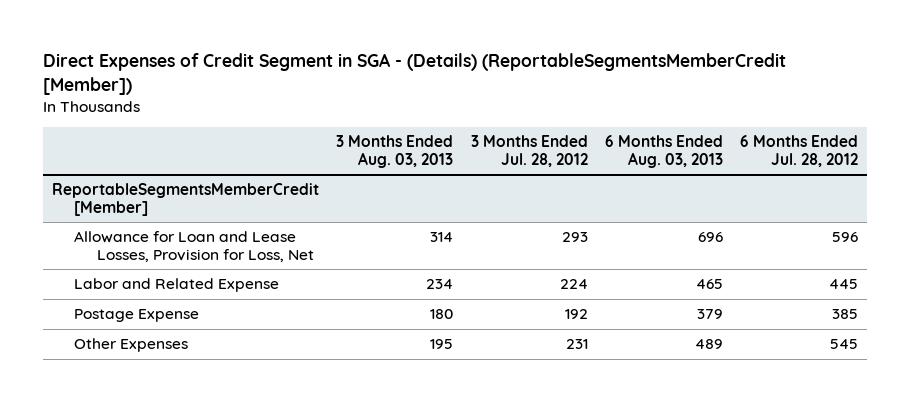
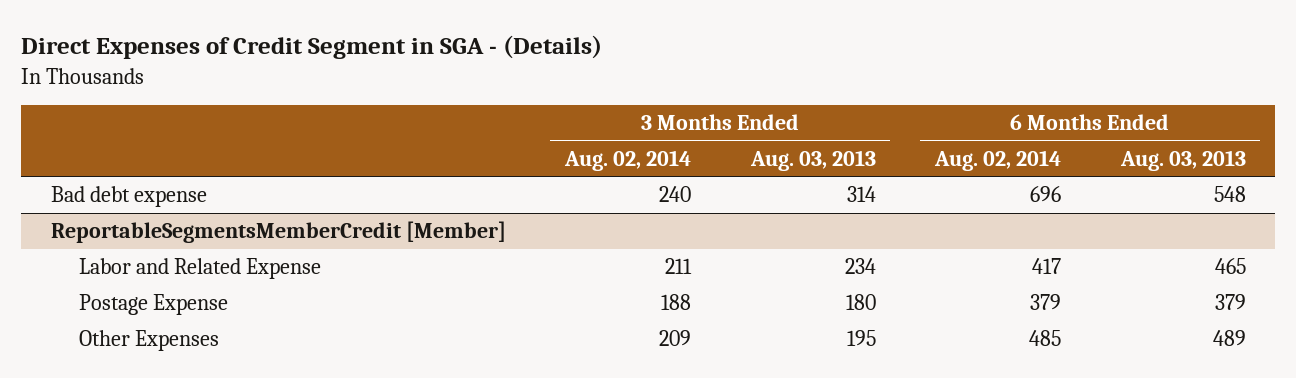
- Direct Expenses of Credit Segment in SGA - (Details) (ReportableSegmentsMemberCredit [Member])
+ Direct Expenses of Credit Segment in SGA - (Details)
- | 3 Months Ended Aug. 03, 2013 | 3 Months Ended Jul. 28, 2012 | 6 Months Ended Aug. 03, 2013 | 6 Months Ended Jul. 28, 2012
+ | 3 Months Ended Aug. 02, 2014 | 3 Months Ended Aug. 03, 2013 | 6 Months Ended Aug. 02, 2014 | 6 Months Ended Aug. 03, 2013
+ Bad debt expense | 240 | 314 | 696 | 548
@ ReportableSegmentsMemberCredit [Member]
- Allowance for Loan and Lease Losses, Provision for Loss, Net | 314 | 293 | 696 | 596

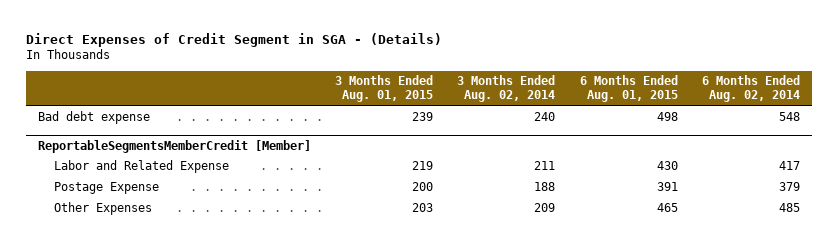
- | 3 Months Ended Aug. 02, 2014 | 3 Months Ended Aug. 03, 2013 | 6 Months Ended Aug. 02, 2014 | 6 Months Ended Aug. 03, 2013
+ | 3 Months Ended Aug. 01, 2015 | 3 Months Ended Aug. 02, 2014 | 6 Months Ended Aug. 01, 2015 | 6 Months Ended Aug. 02, 2014
- Bad debt expense | 240 | 314 | 696 | 548
+ Bad debt expense | 239 | 240 | 498 | 548

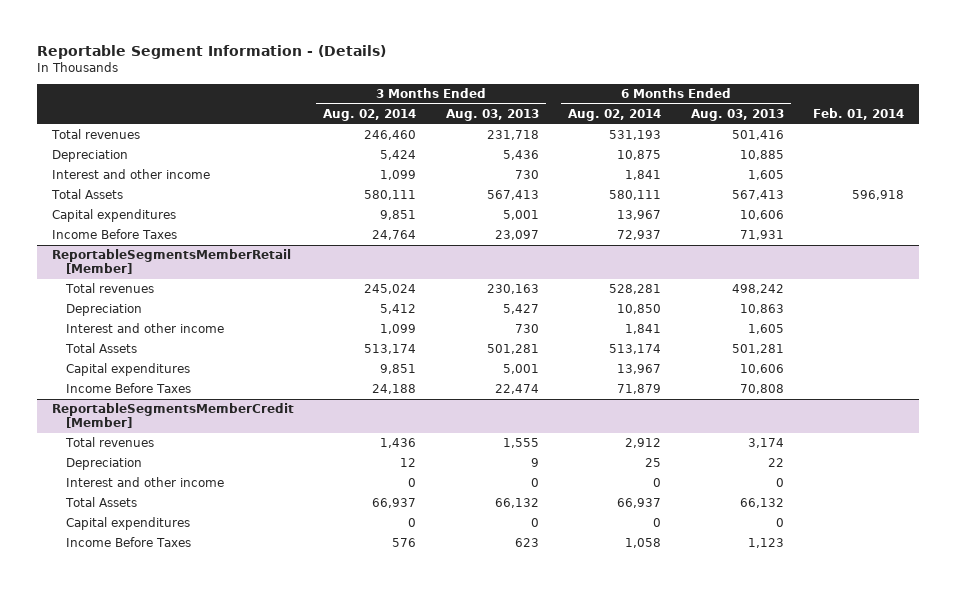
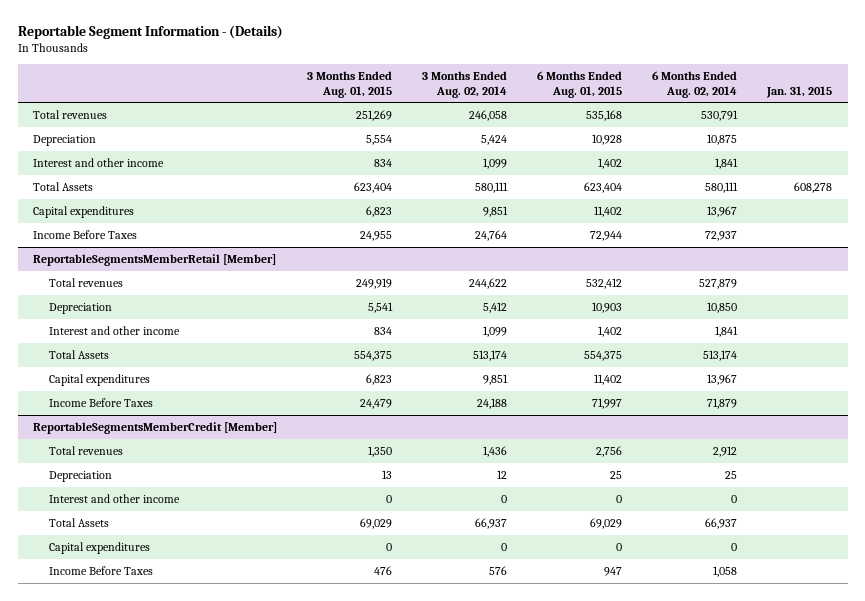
- | 3 Months Ended Aug. 02, 2014 | 3 Months Ended Aug. 03, 2013 | 6 Months Ended Aug. 02, 2014 | 6 Months Ended Aug. 03, 2013 | Feb. 01, 2014
+ | 3 Months Ended Aug. 01, 2015 | 3 Months Ended Aug. 02, 2014 | 6 Months Ended Aug. 01, 2015 | 6 Months Ended Aug. 02, 2014 | Jan. 31, 2015
- Total revenues | 246,460 | 231,718 | 531,193 | 501,416 |
+ Total revenues | 251,269 | 246,058 | 535,168 | 530,791 |
@ ReportableSegmentsMemberRetail [Member]
- Total revenues | 245,024 | 230,163 | 528,281 | 498,242 |
+ Total revenues | 249,919 | 244,622 | 532,412 | 527,879 |

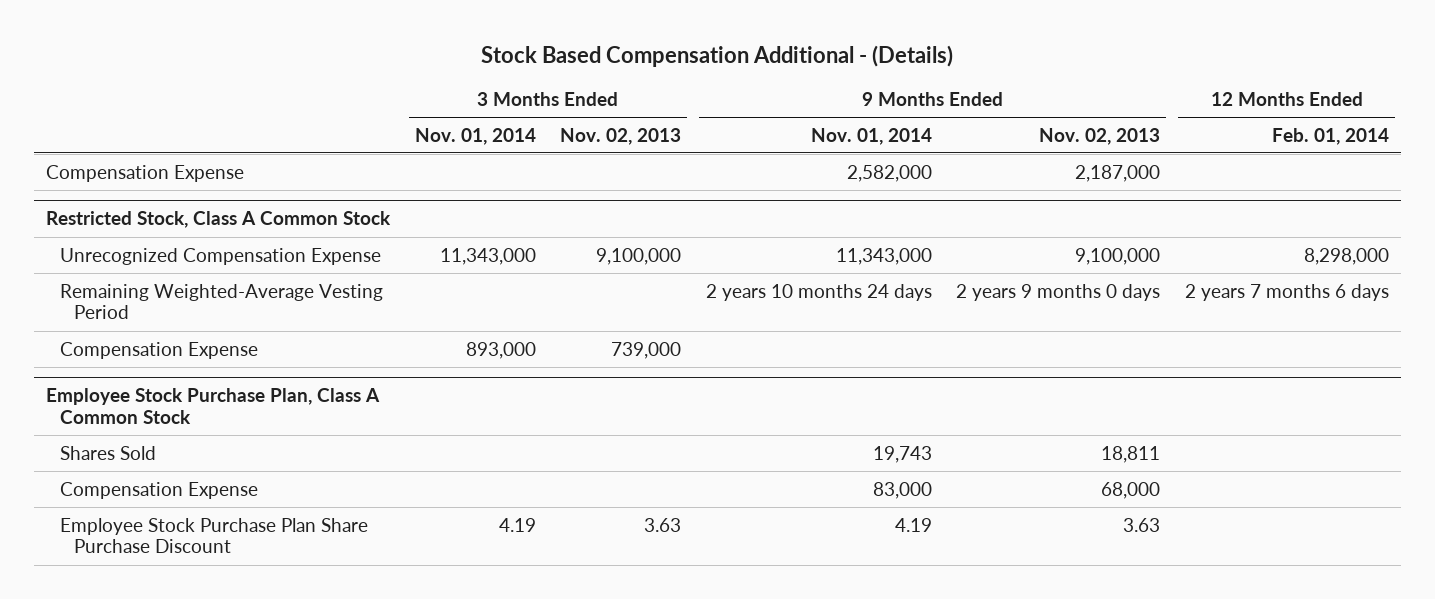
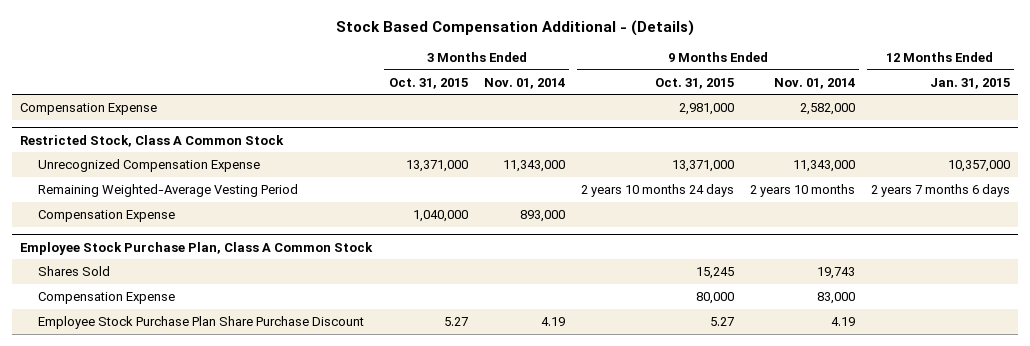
- | 3 Months Ended Nov. 01, 2014 | 3 Months Ended Nov. 02, 2013 | 9 Months Ended Nov. 01, 2014 | 9 Months Ended Nov. 02, 2013 | 12 Months Ended Feb. 01, 2014
+ | 3 Months Ended Oct. 31, 2015 | 3 Months Ended Nov. 01, 2014 | 9 Months Ended Oct. 31, 2015 | 9 Months Ended Nov. 01, 2014 | 12 Months Ended Jan. 31, 2015
@ Restricted Stock, Class A Common Stock
- Remaining Weighted-Average Vesting Period | | | 2 years 10 months 24 days | 2 years 9 months 0 days | 2 years 7 months 6 days
+ Remaining Weighted-Average Vesting Period | | | 2 years 10 months 24 days | 2 years 10 months | 2 years 7 months 6 days

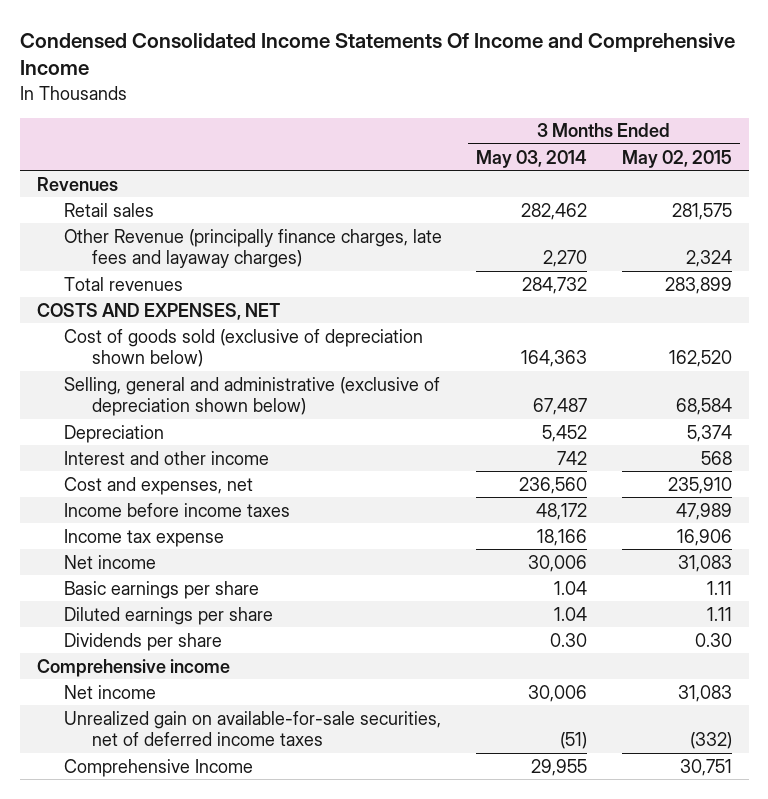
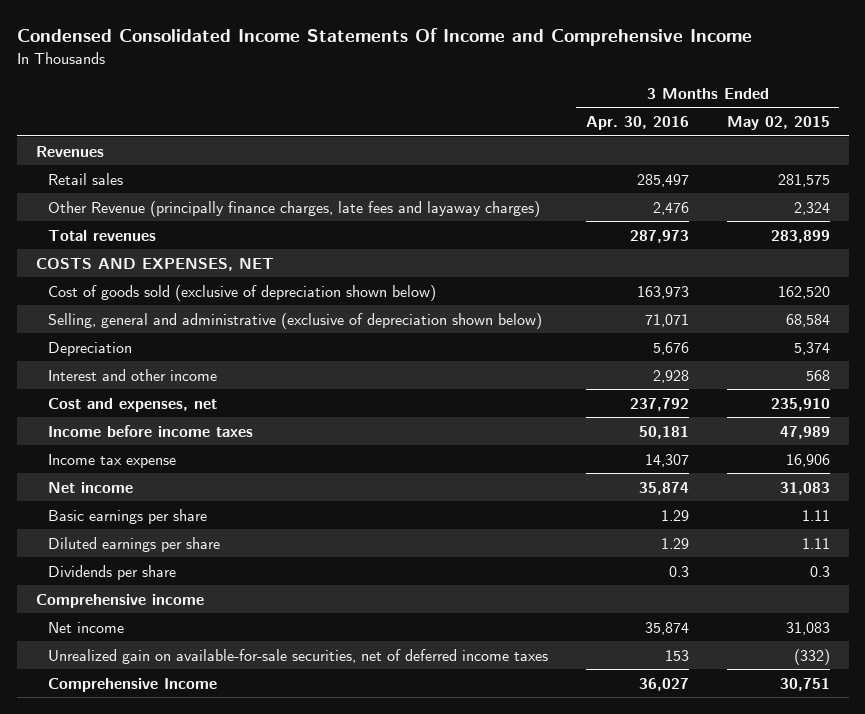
- | 3 Months Ended May 03, 2014 | 3 Months Ended May 02, 2015
+ | 3 Months Ended Apr. 30, 2016 | 3 Months Ended May 02, 2015
- Dividends per share | 0.30 | 0.30
+ Dividends per share | 0.3 | 0.3

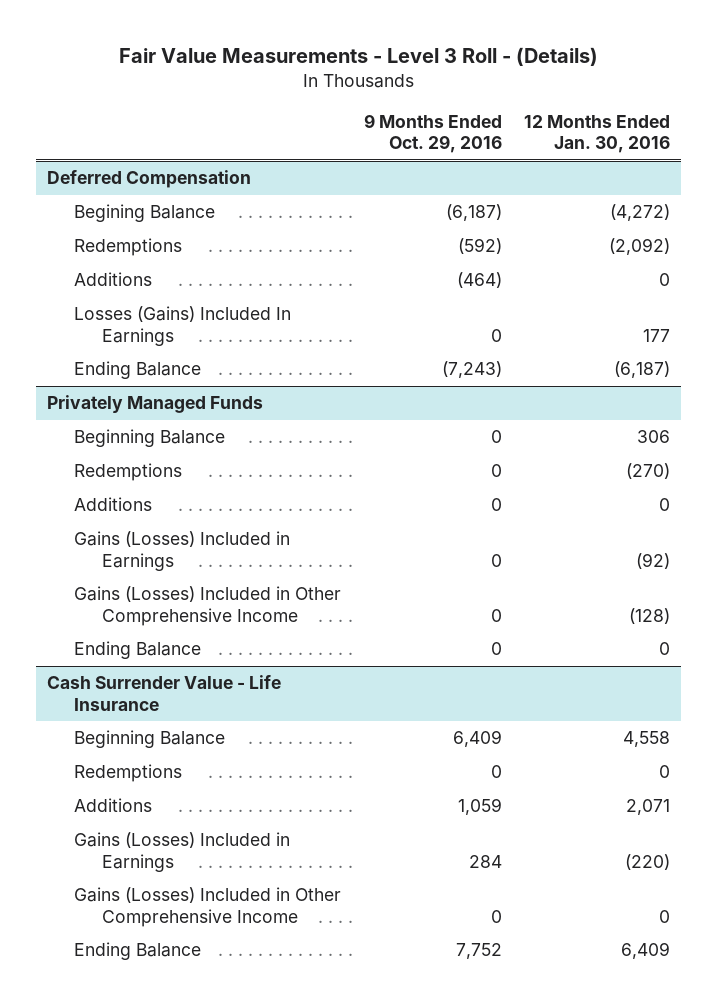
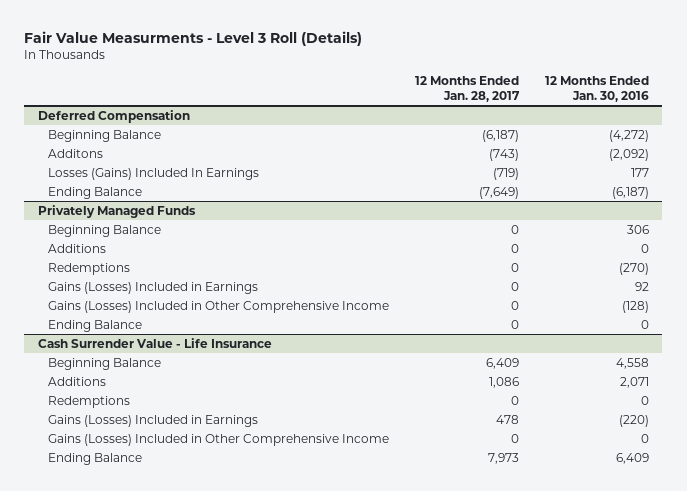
- Fair Value Measurements - Level 3 Roll - (Details)
+ Fair Value Measurments - Level 3 Roll (Details)
- | 9 Months Ended Oct. 29, 2016 | 12 Months Ended Jan. 30, 2016
+ | 12 Months Ended Jan. 28, 2017 | 12 Months Ended Jan. 30, 2016
@ Deferred Compensation
- Begining Balance | (6,187) | (4,272)
- Redemptions | (592) | (2,092)
- Additions | (464) | 0
+ Beginning Balance | (6,187) | (4,272)
+ Additons | (743) | (2,092)
@ Privately Managed Funds
- Gains (Losses) Included in Earnings | 0 | (92)
moved down: Redemptions | 0 | (270)
+ Gains (Losses) Included in Earnings | 0 | 92
@ Cash Surrender Value - Life Insurance
moved down: Redemptions | 0 | 0

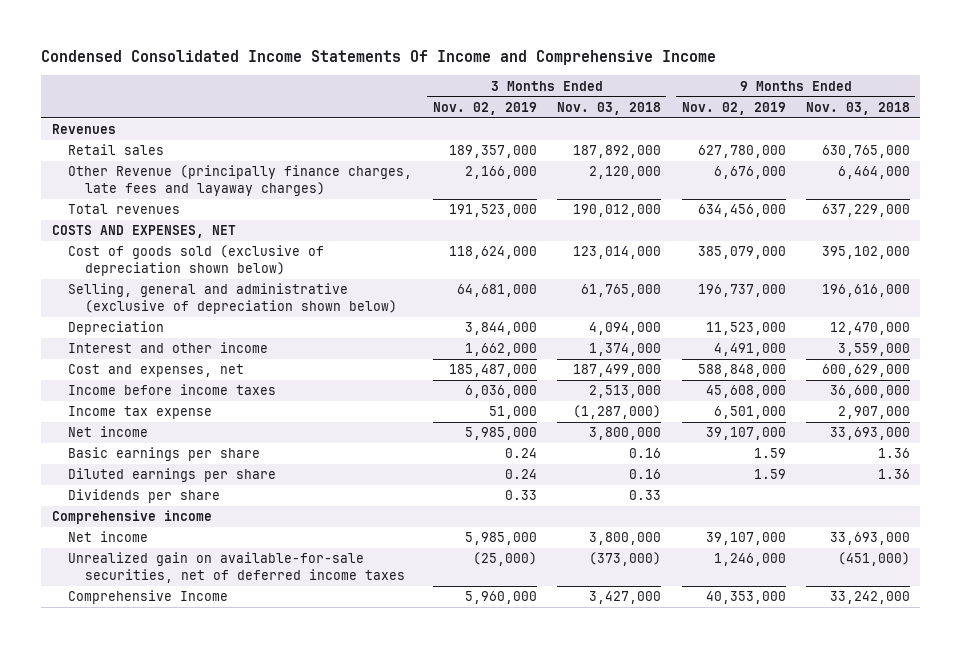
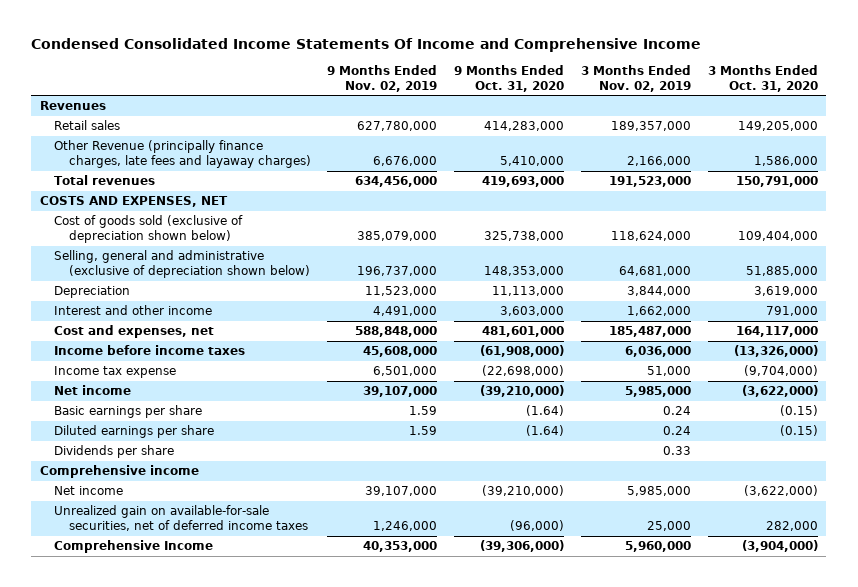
- | 3 Months Ended Nov. 02, 2019 | 3 Months Ended Nov. 03, 2018 | 9 Months Ended Nov. 02, 2019 | 9 Months Ended Nov. 03, 2018
+ | 9 Months Ended Nov. 02, 2019 | 9 Months Ended Oct. 31, 2020 | 3 Months Ended Nov. 02, 2019 | 3 Months Ended Oct. 31, 2020
- Unrealized gain on available-for-sale securities, net of deferred income taxes | (25,000) | (373,000) | 1,246,000 | (451,000)
+ Unrealized gain on available-for-sale securities, net of deferred income taxes | 1,246,000 | (96,000) | 25,000 | 282,000

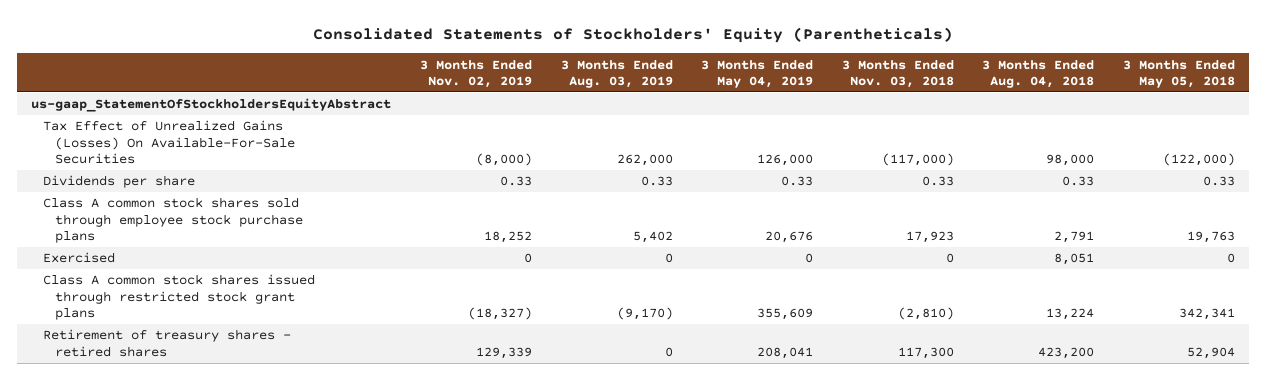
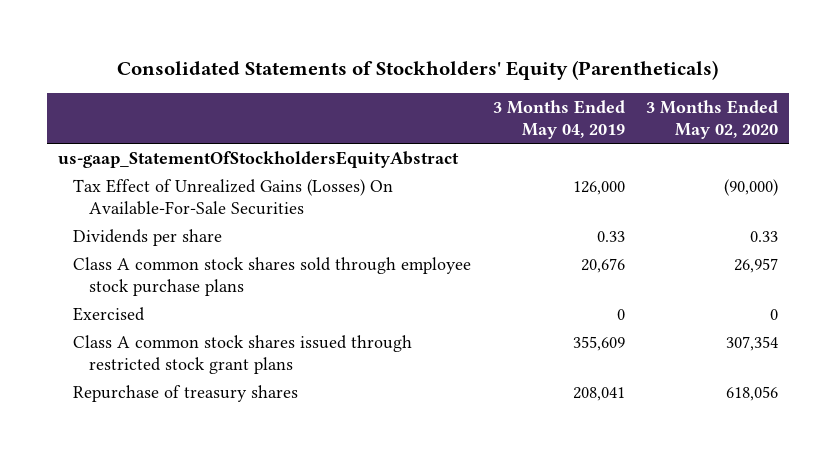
- | 3 Months Ended Nov. 02, 2019 | 3 Months Ended Aug. 03, 2019 | 3 Months Ended May 04, 2019 | 3 Months Ended Nov. 03, 2018 | 3 Months Ended Aug. 04, 2018 | 3 Months Ended May 05, 2018
+ | 3 Months Ended May 04, 2019 | 3 Months Ended May 02, 2020
- Retirement of treasury shares - retired shares | 129,339 | 0 | 208,041 | 117,300 | 423,200 | 52,904
+ Repurchase of treasury shares | 208,041 | 618,056

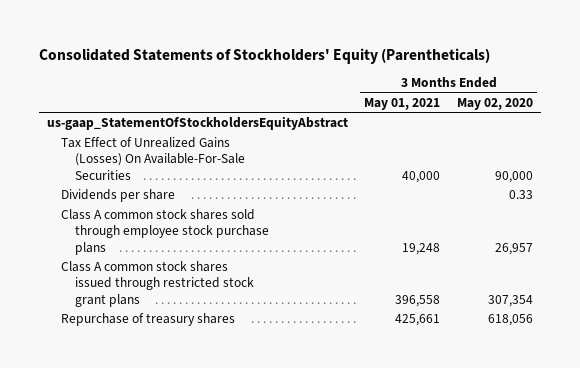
- | 3 Months Ended May 04, 2019 | 3 Months Ended May 02, 2020
+ | 3 Months Ended May 01, 2021 | 3 Months Ended May 02, 2020
- Tax Effect of Unrealized Gains (Losses) On Available-For-Sale Securities | 126,000 | (90,000)
+ Tax Effect of Unrealized Gains (Losses) On Available-For-Sale Securities | 40,000 | 90,000
- Exercised | 0 | 0

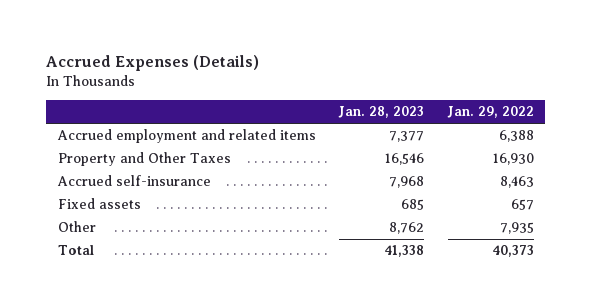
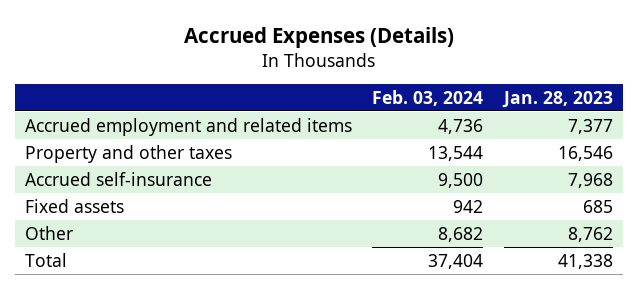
- | Jan. 28, 2023 | Jan. 29, 2022
+ | Feb. 03, 2024 | Jan. 28, 2023
- Property and Other Taxes | 16,546 | 16,930
+ Property and other taxes | 13,544 | 16,546

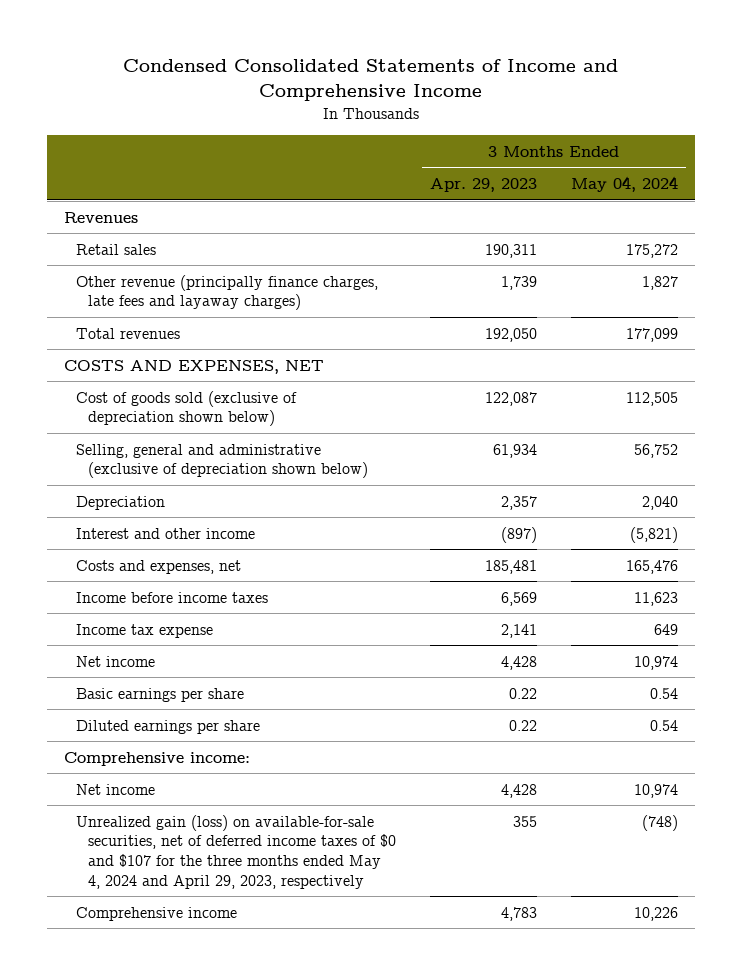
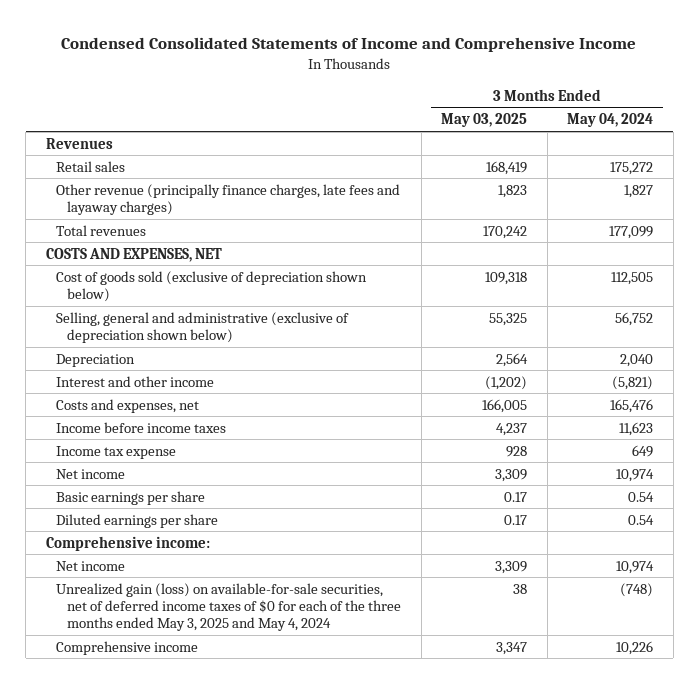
- | 3 Months Ended Apr. 29, 2023 | 3 Months Ended May 04, 2024
+ | 3 Months Ended May 03, 2025 | 3 Months Ended May 04, 2024
- Unrealized gain (loss) on available-for-sale securities, net of deferred income taxes of $0 and $107 for the three months ended May 4, 2024 and April 29, 2023, respectively | 355 | (748)
+ Unrealized gain (loss) on available-for-sale securities, net of deferred income taxes of $0 for each of the three months ended May 3, 2025 and May 4, 2024 | 38 | (748)

